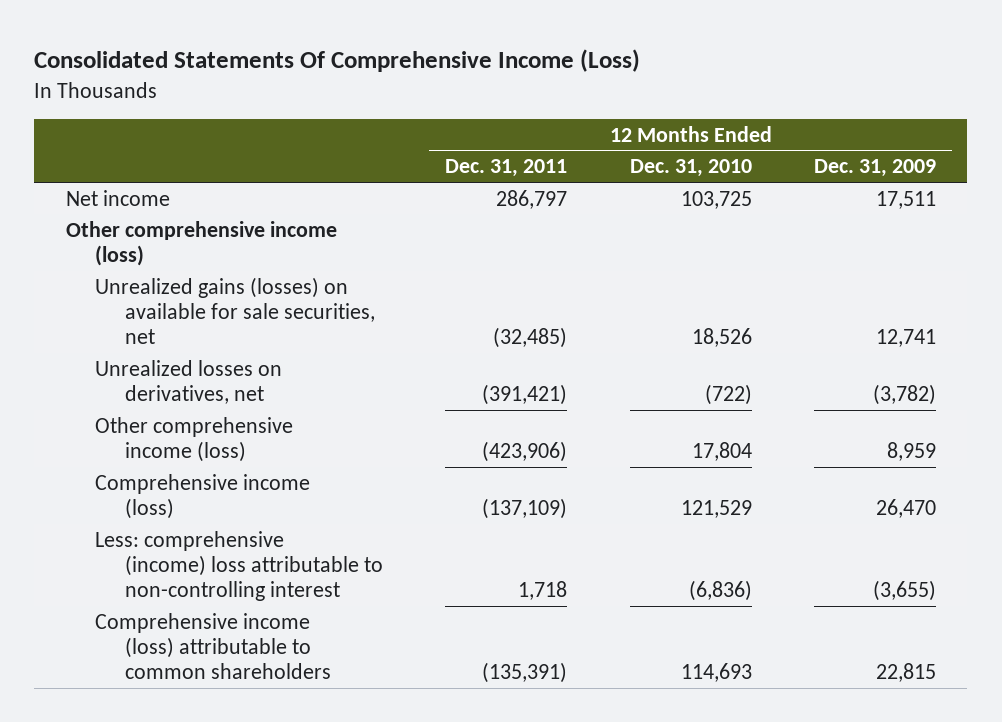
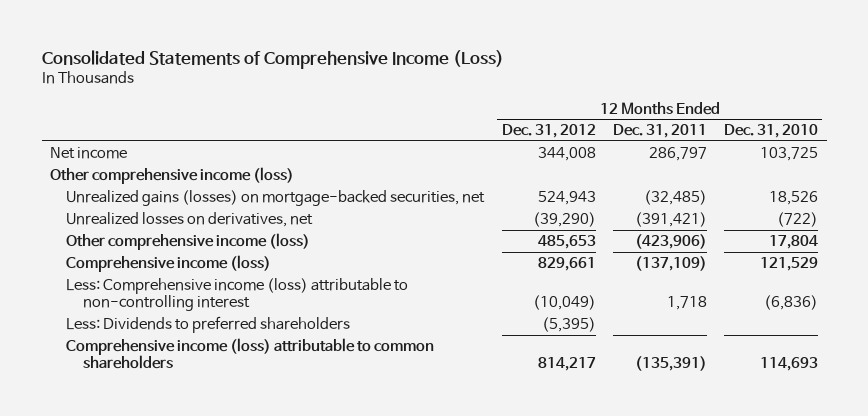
- Consolidated Statements Of Comprehensive Income (Loss)
+ Consolidated Statements of Comprehensive Income (Loss)
- | 12 Months Ended Dec. 31, 2011 | 12 Months Ended Dec. 31, 2010 | 12 Months Ended Dec. 31, 2009
+ | 12 Months Ended Dec. 31, 2012 | 12 Months Ended Dec. 31, 2011 | 12 Months Ended Dec. 31, 2010
- Unrealized gains (losses) on available for sale securities, net | (32,485) | 18,526 | 12,741
+ Unrealized gains (losses) on mortgage-backed securities, net | 524,943 | (32,485) | 18,526
- Less: comprehensive (income) loss attributable to non-controlling interest | 1,718 | (6,836) | (3,655)
+ Less: Comprehensive income (loss) attributable to non-controlling interest | (10,049) | 1,718 | (6,836)
+ Less: Dividends to preferred shareholders | (5,395) | |

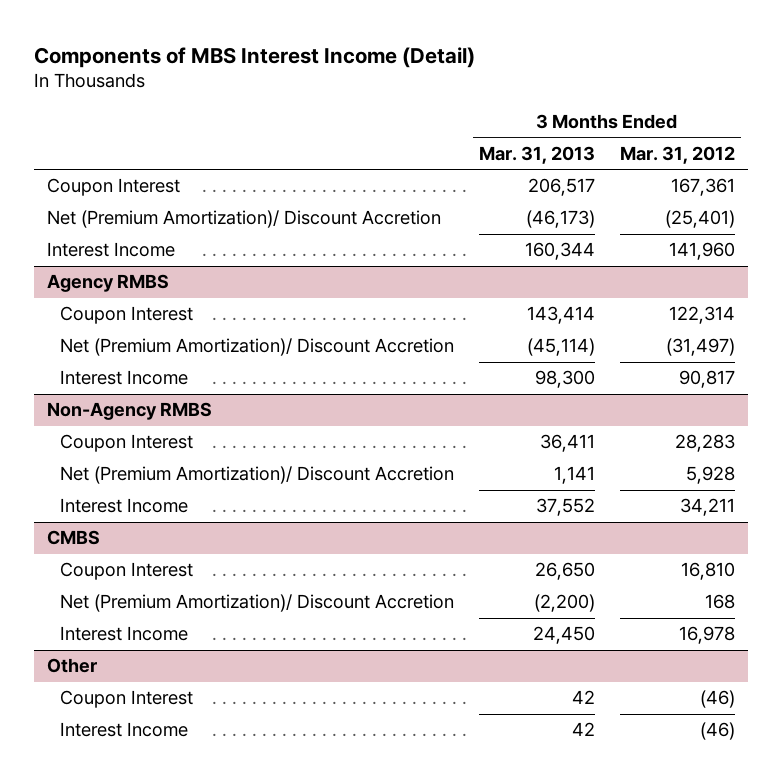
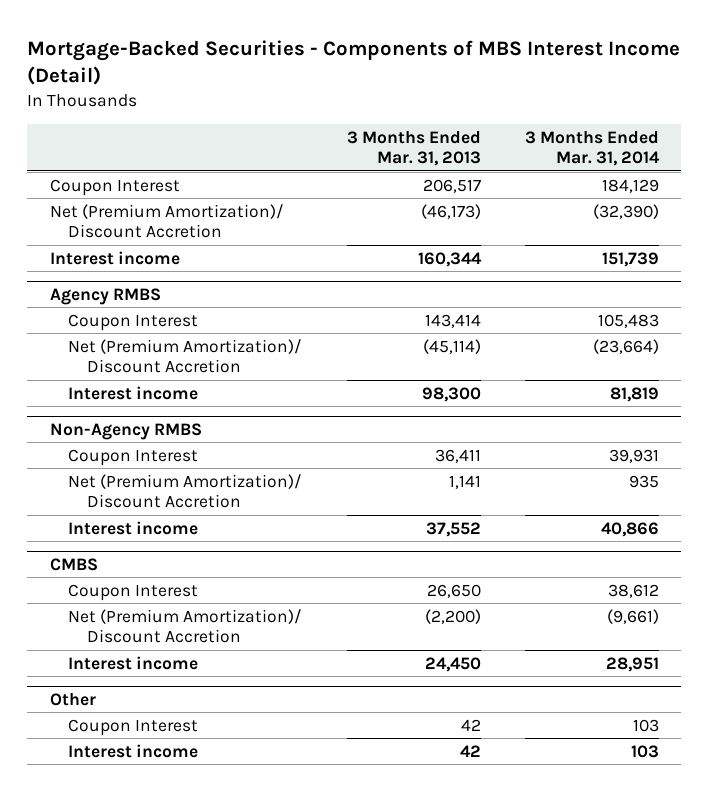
- Components of MBS Interest Income (Detail)
+ Mortgage-Backed Securities - Components of MBS Interest Income (Detail)
- | 3 Months Ended Mar. 31, 2013 | 3 Months Ended Mar. 31, 2012
+ | 3 Months Ended Mar. 31, 2013 | 3 Months Ended Mar. 31, 2014
- Interest Income | 160,344 | 141,960
+ Interest income | 160,344 | 151,739
@ Agency RMBS
- Interest Income | 98,300 | 90,817
+ Interest income | 98,300 | 81,819
@ Non-Agency RMBS
- Interest Income | 37,552 | 34,211
+ Interest income | 37,552 | 40,866
@ CMBS
- Interest Income | 24,450 | 16,978
+ Interest income | 24,450 | 28,951
@ Other
- Interest Income | 42 | (46)
+ Interest income | 42 | 103

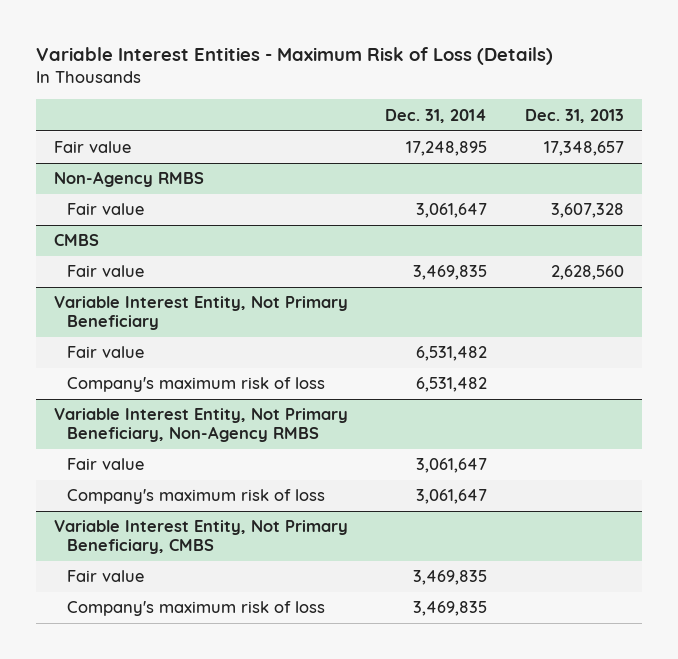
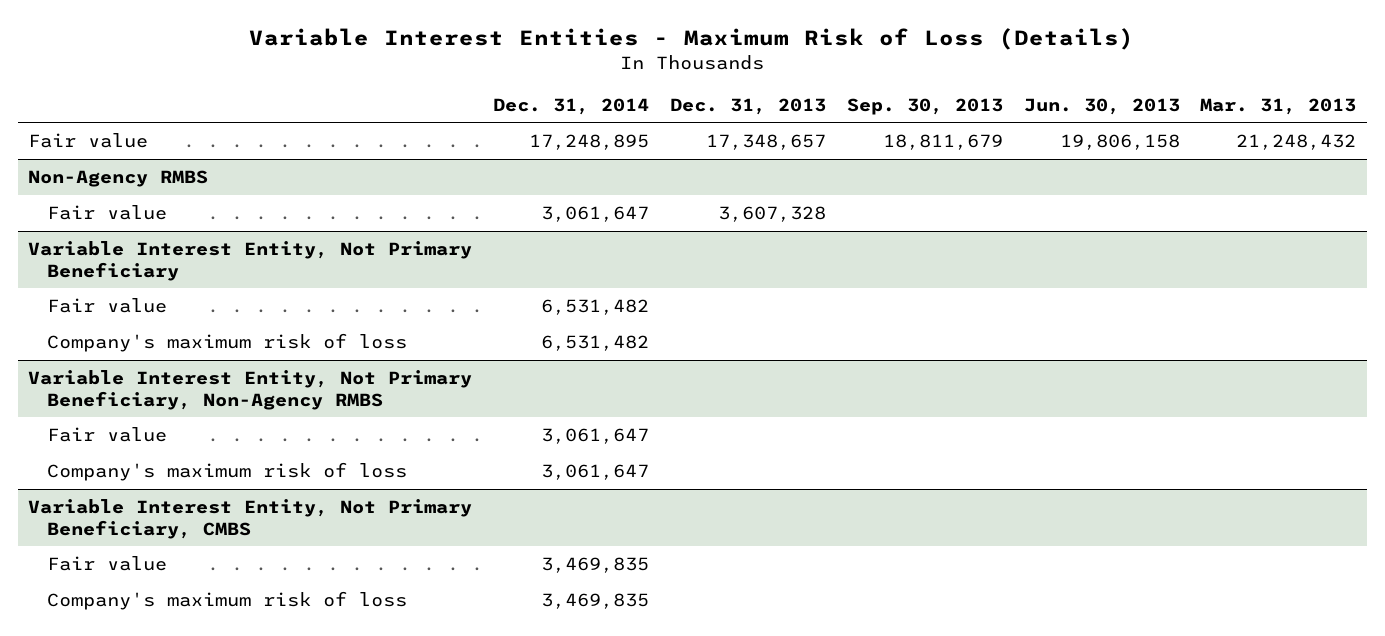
- | Dec. 31, 2014 | Dec. 31, 2013
+ | Dec. 31, 2014 | Dec. 31, 2013 | Sep. 30, 2013 | Jun. 30, 2013 | Mar. 31, 2013
- CMBS
- Fair value | 3,469,835 | 2,628,560

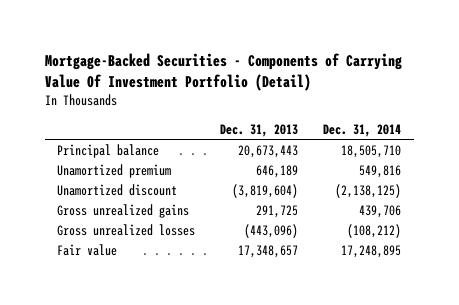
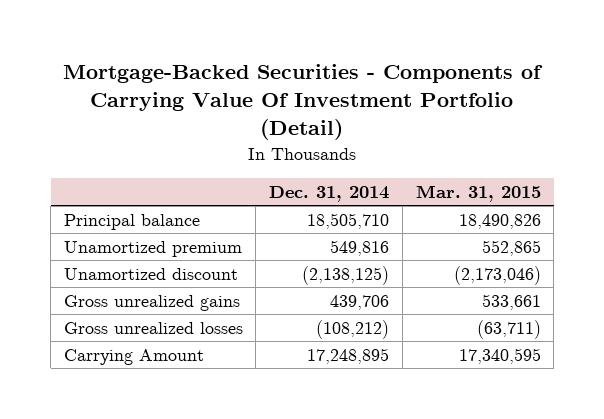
- | Dec. 31, 2013 | Dec. 31, 2014
+ | Dec. 31, 2014 | Mar. 31, 2015
- Fair value | 17,348,657 | 17,248,895
+ Carrying Amount | 17,248,895 | 17,340,595

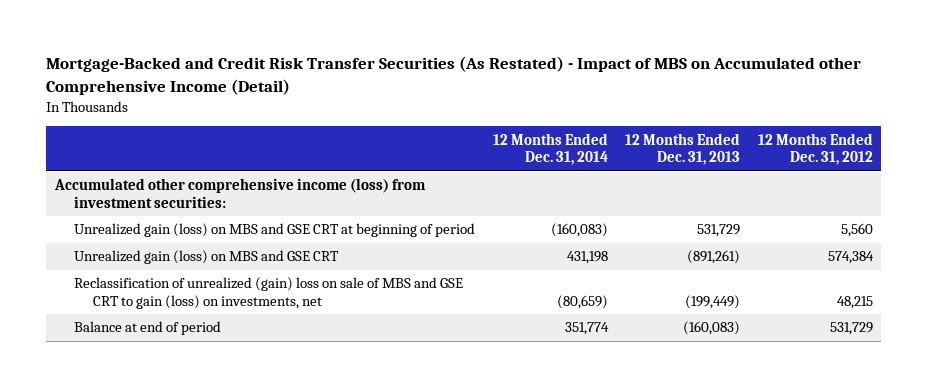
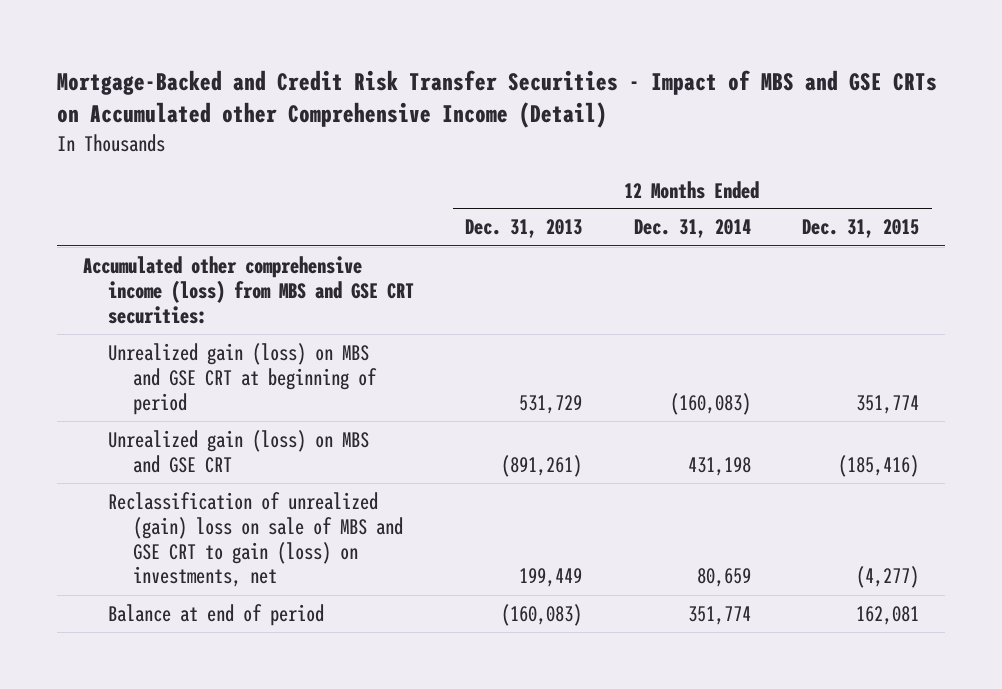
- Mortgage-Backed and Credit Risk Transfer Securities (As Restated) - Impact of MBS on Accumulated other Comprehensive Income (Detail)
+ Mortgage-Backed and Credit Risk Transfer Securities - Impact of MBS and GSE CRTs on Accumulated other Comprehensive Income (Detail)
- | 12 Months Ended Dec. 31, 2014 | 12 Months Ended Dec. 31, 2013 | 12 Months Ended Dec. 31, 2012
+ | 12 Months Ended Dec. 31, 2013 | 12 Months Ended Dec. 31, 2014 | 12 Months Ended Dec. 31, 2015
- Accumulated other comprehensive income (loss) from investment securities:
+ Accumulated other comprehensive income (loss) from MBS and GSE CRT securities:
- Reclassification of unrealized (gain) loss on sale of MBS and GSE CRT to gain (loss) on investments, net | (80,659) | (199,449) | 48,215
+ Reclassification of unrealized (gain) loss on sale of MBS and GSE CRT to gain (loss) on investments, net | 199,449 | 80,659 | (4,277)

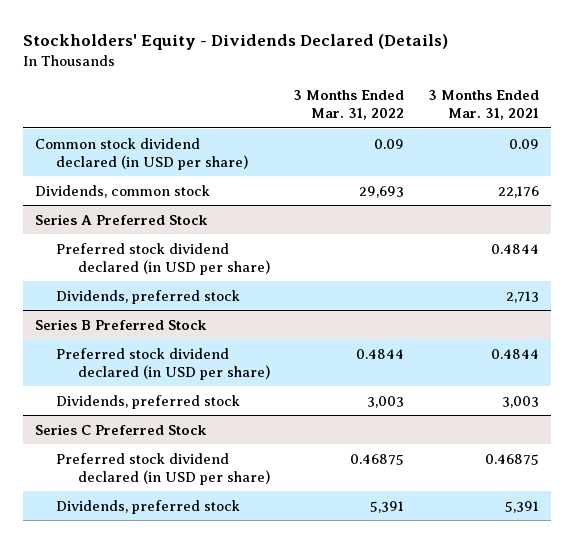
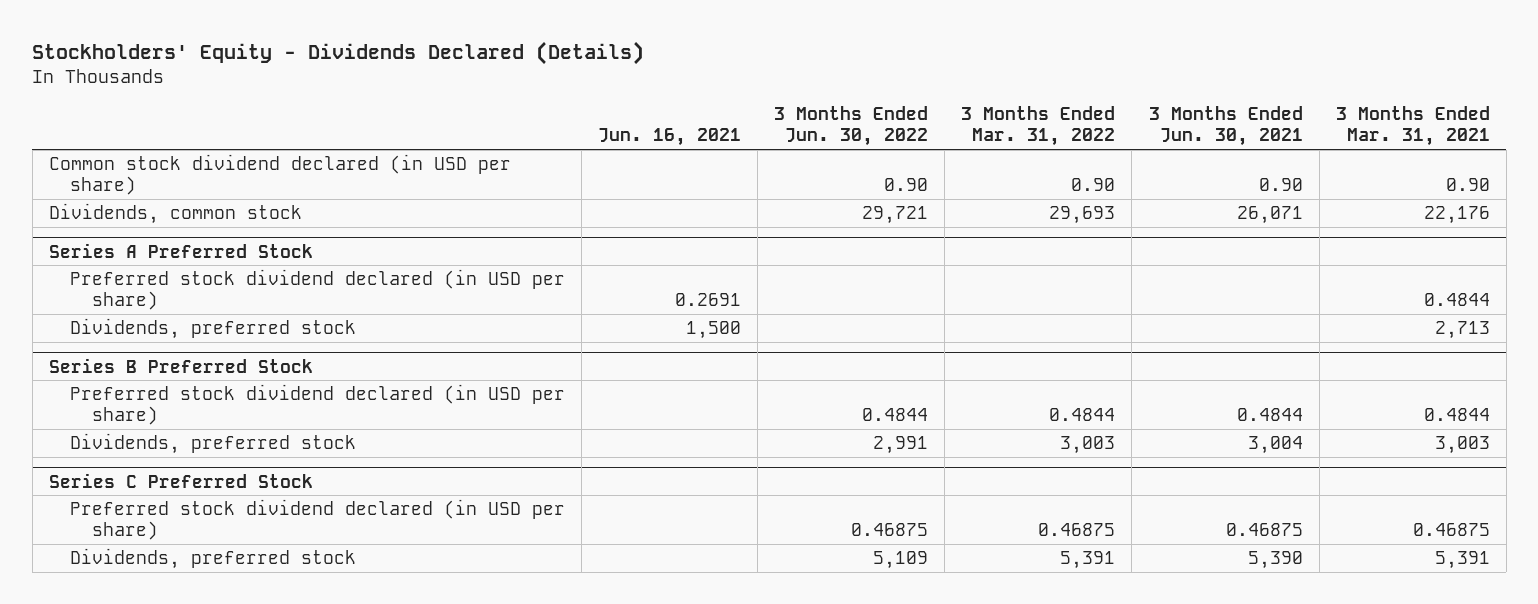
- | 3 Months Ended Mar. 31, 2022 | 3 Months Ended Mar. 31, 2021
+ | Jun. 16, 2021 | 3 Months Ended Jun. 30, 2022 | 3 Months Ended Mar. 31, 2022 | 3 Months Ended Jun. 30, 2021 | 3 Months Ended Mar. 31, 2021
- Common stock dividend declared (in USD per share) | 0.09 | 0.09
+ Common stock dividend declared (in USD per share) | | 0.90 | 0.90 | 0.90 | 0.90

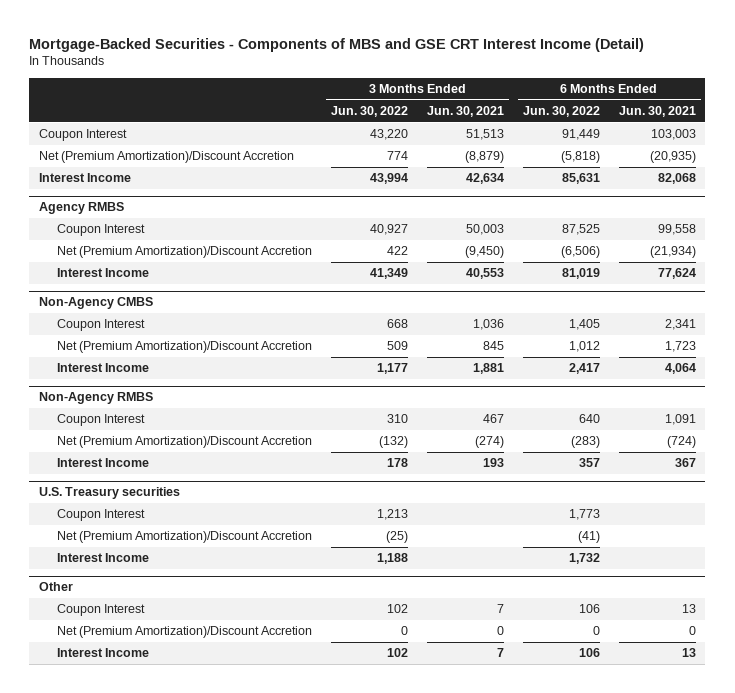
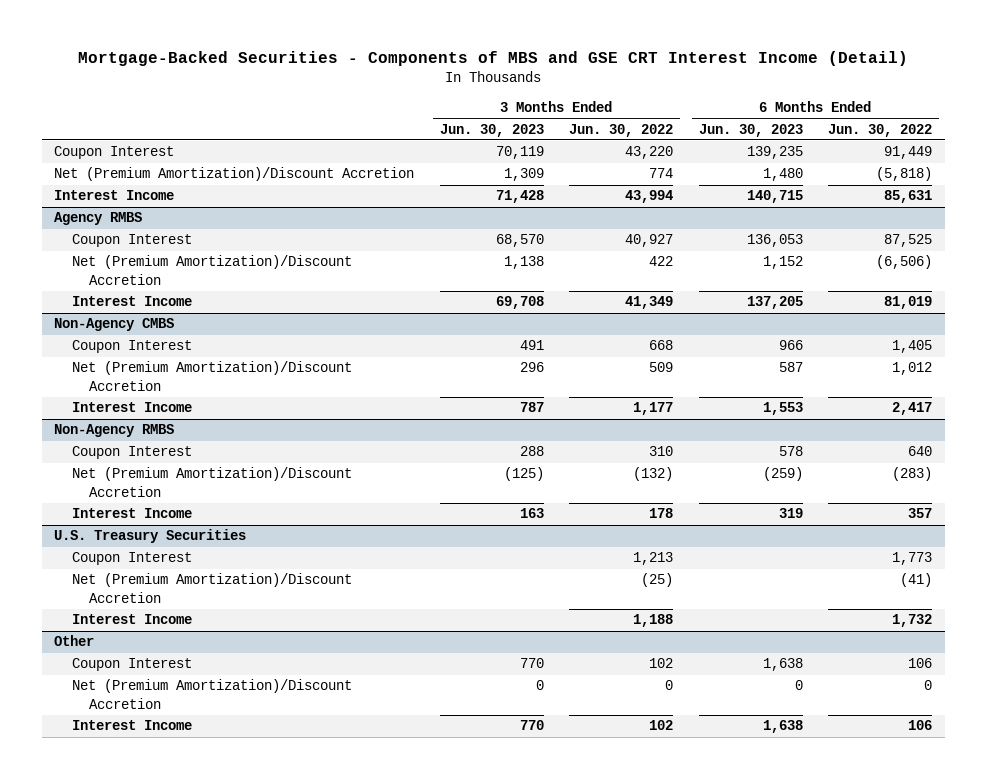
- | 3 Months Ended Jun. 30, 2022 | 3 Months Ended Jun. 30, 2021 | 6 Months Ended Jun. 30, 2022 | 6 Months Ended Jun. 30, 2021
+ | 3 Months Ended Jun. 30, 2023 | 3 Months Ended Jun. 30, 2022 | 6 Months Ended Jun. 30, 2023 | 6 Months Ended Jun. 30, 2022
- U.S. Treasury securities
+ U.S. Treasury Securities

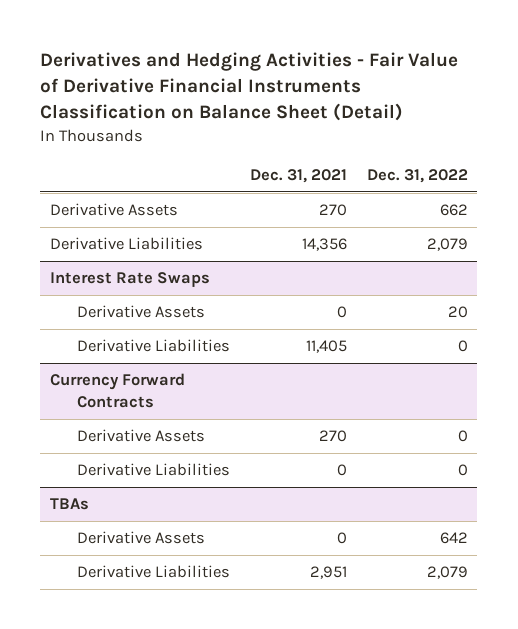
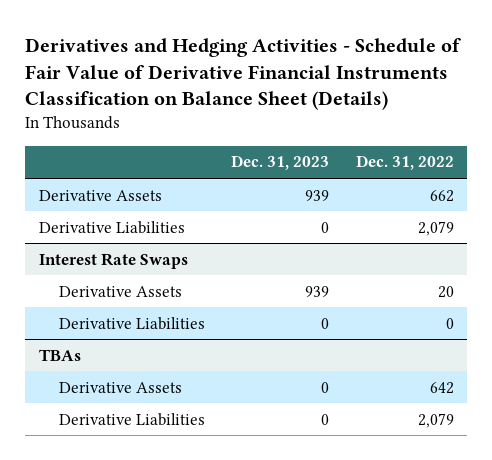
- Derivatives and Hedging Activities - Fair Value of Derivative Financial Instruments Classification on Balance Sheet (Detail)
+ Derivatives and Hedging Activities - Schedule of Fair Value of Derivative Financial Instruments Classification on Balance Sheet (Details)
- | Dec. 31, 2021 | Dec. 31, 2022
+ | Dec. 31, 2023 | Dec. 31, 2022
- Currency Forward Contracts
- Derivative Assets | 270 | 0
- Derivative Liabilities | 0 | 0

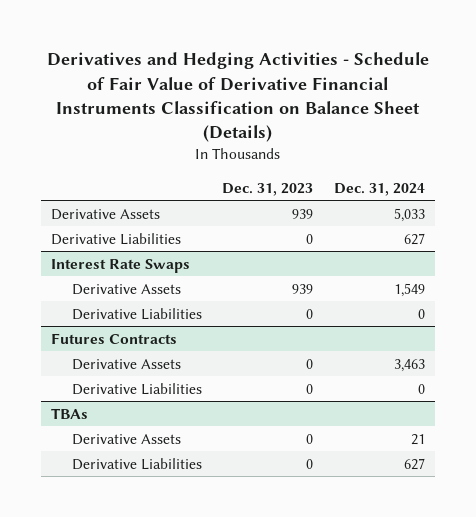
- | Dec. 31, 2023 | Dec. 31, 2022
+ | Dec. 31, 2023 | Dec. 31, 2024
+ Futures Contracts
+ Derivative Assets | 0 | 3,463
+ Derivative Liabilities | 0 | 0

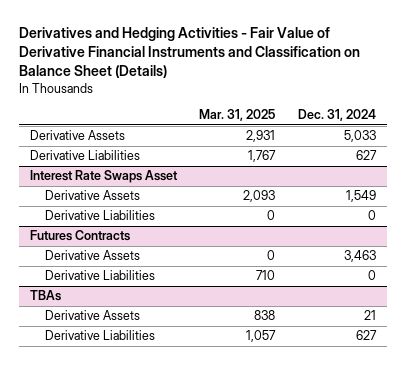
- Derivatives and Hedging Activities - Schedule of Fair Value of Derivative Financial Instruments Classification on Balance Sheet (Details)
+ Derivatives and Hedging Activities - Fair Value of Derivative Financial Instruments and Classification on Balance Sheet (Details)
- | Dec. 31, 2023 | Dec. 31, 2024
+ | Mar. 31, 2025 | Dec. 31, 2024
- Interest Rate Swaps
+ Interest Rate Swaps Asset

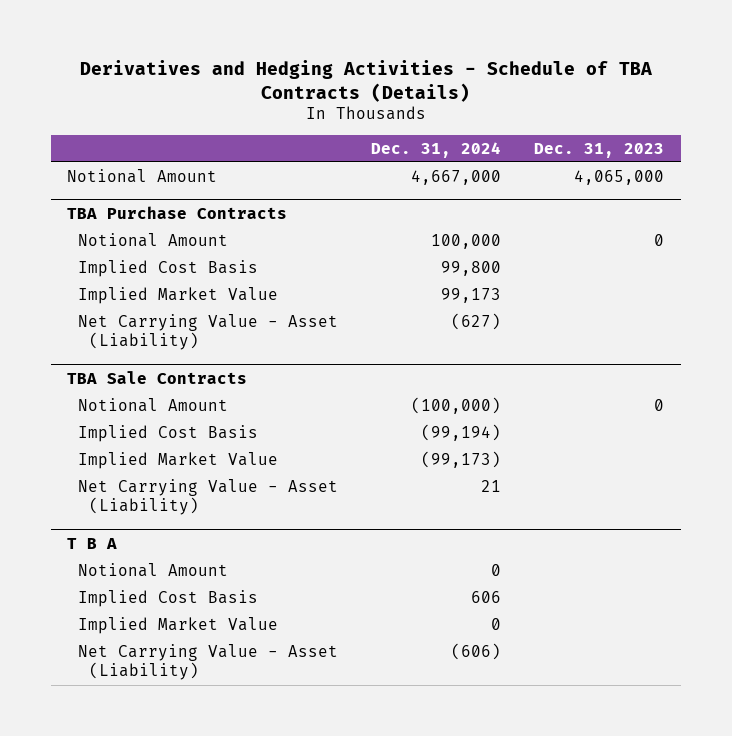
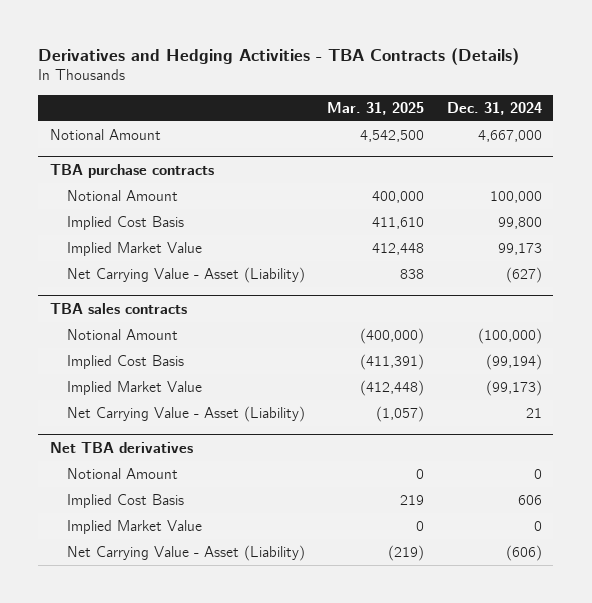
- Derivatives and Hedging Activities - Schedule of TBA Contracts (Details)
+ Derivatives and Hedging Activities - TBA Contracts (Details)
- | Dec. 31, 2024 | Dec. 31, 2023
+ | Mar. 31, 2025 | Dec. 31, 2024
- TBA Purchase Contracts
+ TBA purchase contracts
- TBA Sale Contracts
+ TBA sales contracts
- T B A
+ Net TBA derivatives

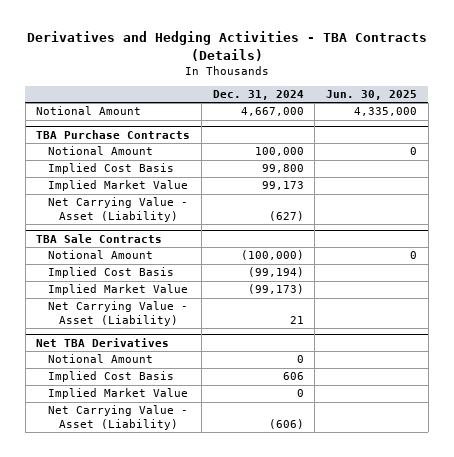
- | Mar. 31, 2025 | Dec. 31, 2024
+ | Dec. 31, 2024 | Jun. 30, 2025
- TBA purchase contracts
+ TBA Purchase Contracts
- TBA sales contracts
+ TBA Sale Contracts
- Net TBA derivatives
+ Net TBA Derivatives

